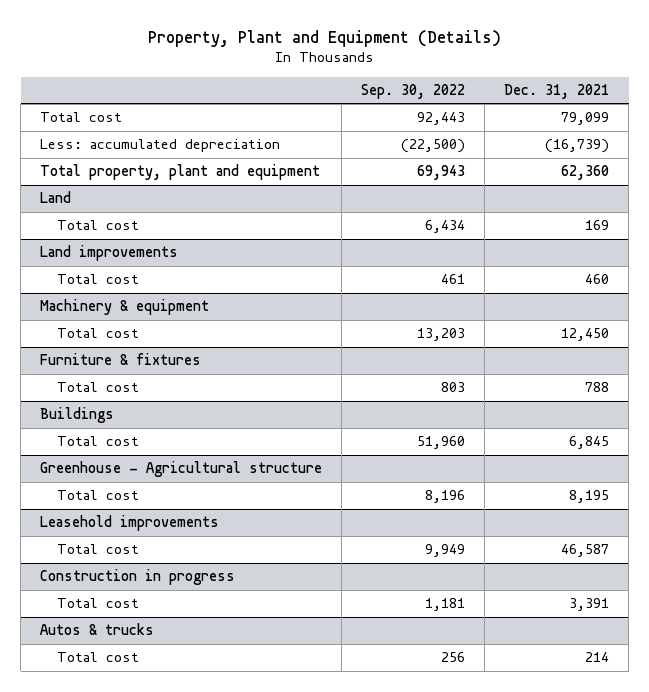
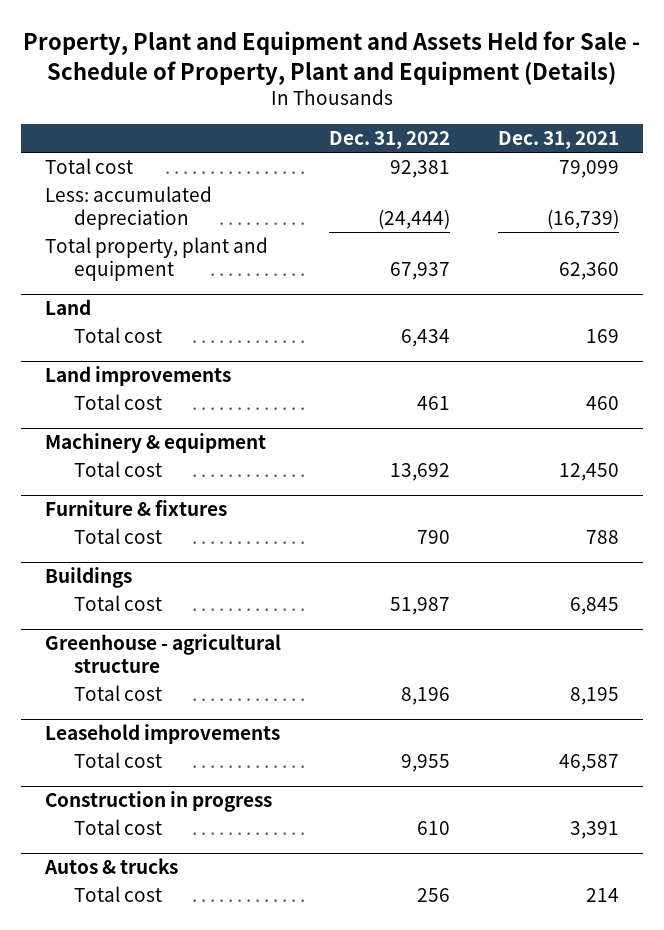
- Property, Plant and Equipment (Details)
+ Property, Plant and Equipment and Assets Held for Sale - Schedule of Property, Plant and Equipment (Details)
- | Sep. 30, 2022 | Dec. 31, 2021
+ | Dec. 31, 2022 | Dec. 31, 2021
- Greenhouse - Agricultural structure
+ Greenhouse - agricultural structure

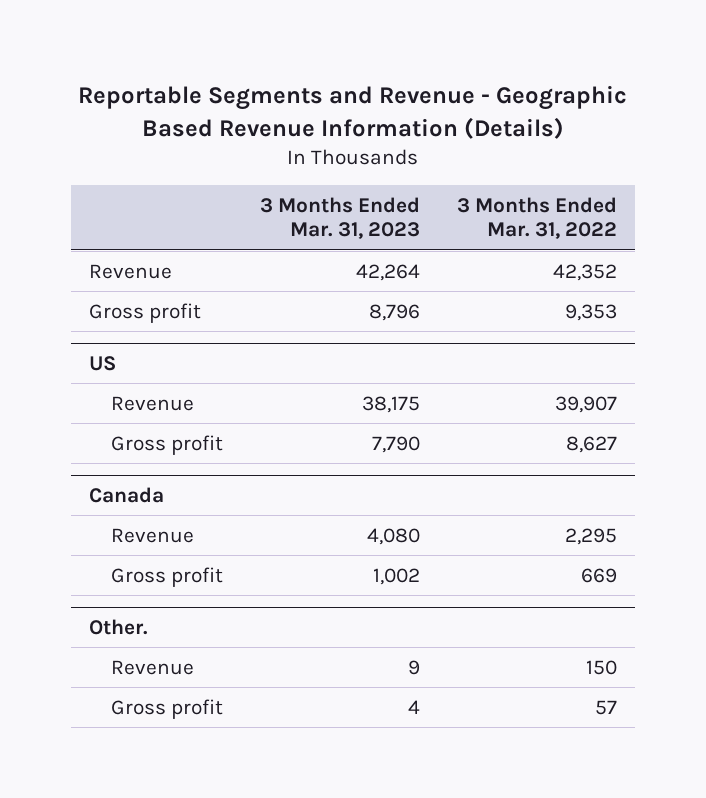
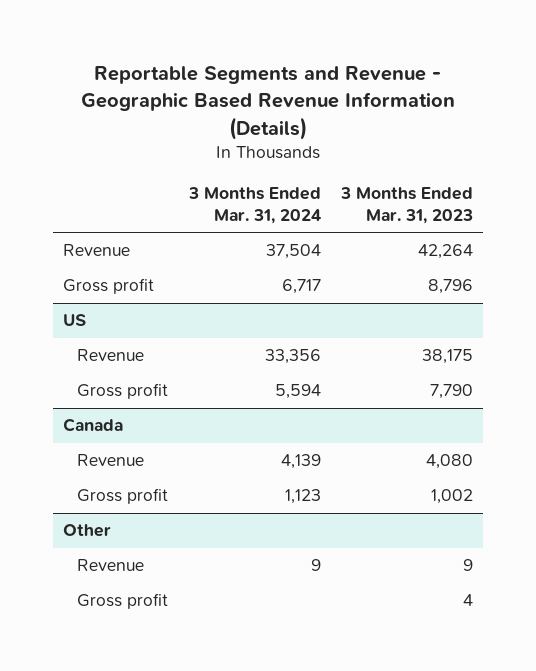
- | 3 Months Ended Mar. 31, 2023 | 3 Months Ended Mar. 31, 2022
+ | 3 Months Ended Mar. 31, 2024 | 3 Months Ended Mar. 31, 2023
- Other.
+ Other

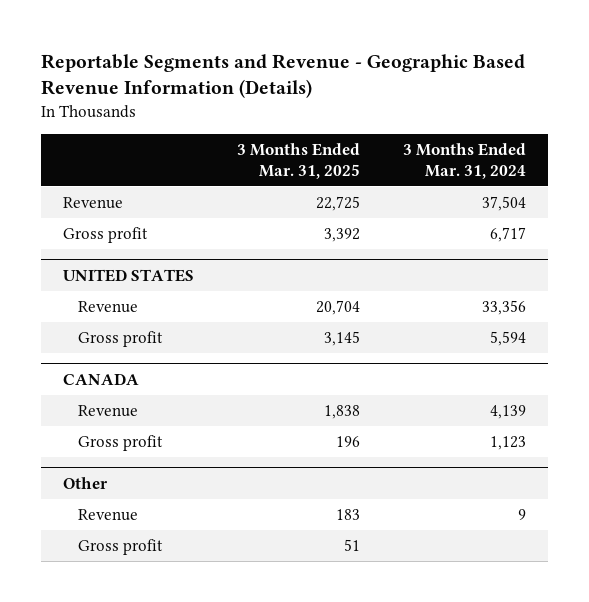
- | 3 Months Ended Mar. 31, 2024 | 3 Months Ended Mar. 31, 2023
+ | 3 Months Ended Mar. 31, 2025 | 3 Months Ended Mar. 31, 2024
- US
+ UNITED STATES
- Canada
+ CANADA

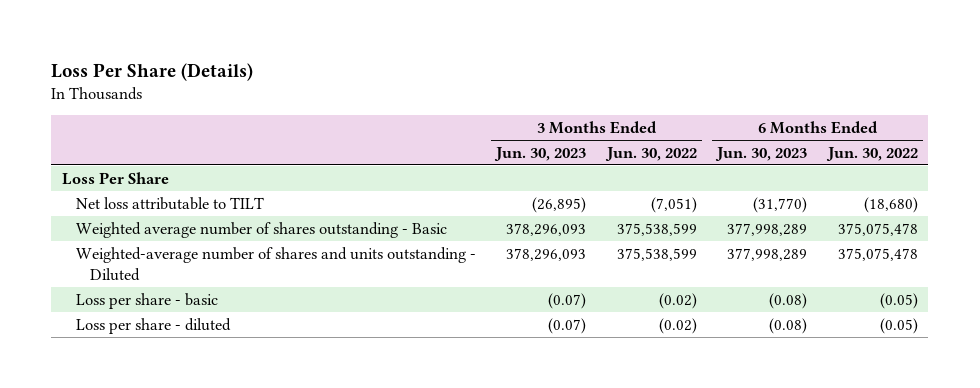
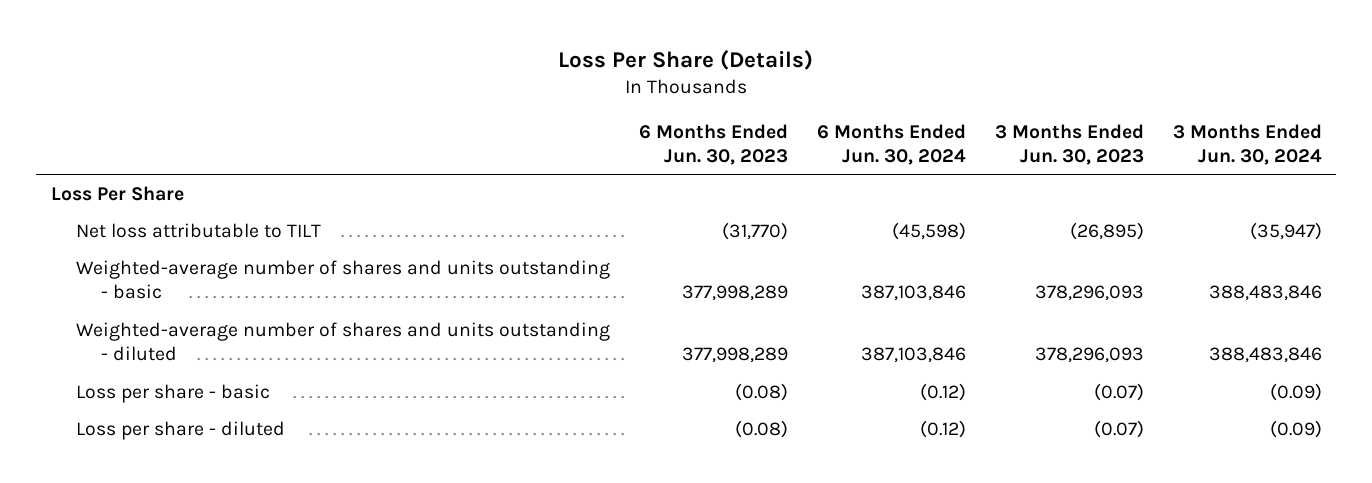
- | 3 Months Ended Jun. 30, 2023 | 3 Months Ended Jun. 30, 2022 | 6 Months Ended Jun. 30, 2023 | 6 Months Ended Jun. 30, 2022
+ | 6 Months Ended Jun. 30, 2023 | 6 Months Ended Jun. 30, 2024 | 3 Months Ended Jun. 30, 2023 | 3 Months Ended Jun. 30, 2024
- Weighted average number of shares outstanding - Basic | 378,296,093 | 375,538,599 | 377,998,289 | 375,075,478
- Weighted-average number of shares and units outstanding - Diluted | 378,296,093 | 375,538,599 | 377,998,289 | 375,075,478
+ Weighted-average number of shares and units outstanding - basic | 377,998,289 | 387,103,846 | 378,296,093 | 388,483,846
+ Weighted-average number of shares and units outstanding - diluted | 377,998,289 | 387,103,846 | 378,296,093 | 388,483,846

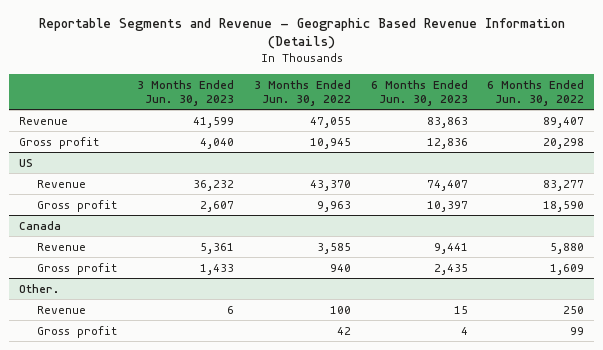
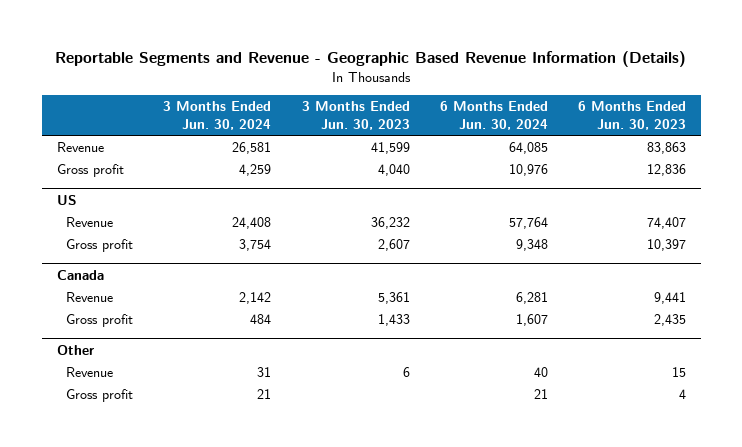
- | 3 Months Ended Jun. 30, 2023 | 3 Months Ended Jun. 30, 2022 | 6 Months Ended Jun. 30, 2023 | 6 Months Ended Jun. 30, 2022
+ | 3 Months Ended Jun. 30, 2024 | 3 Months Ended Jun. 30, 2023 | 6 Months Ended Jun. 30, 2024 | 6 Months Ended Jun. 30, 2023
- Other.
+ Other

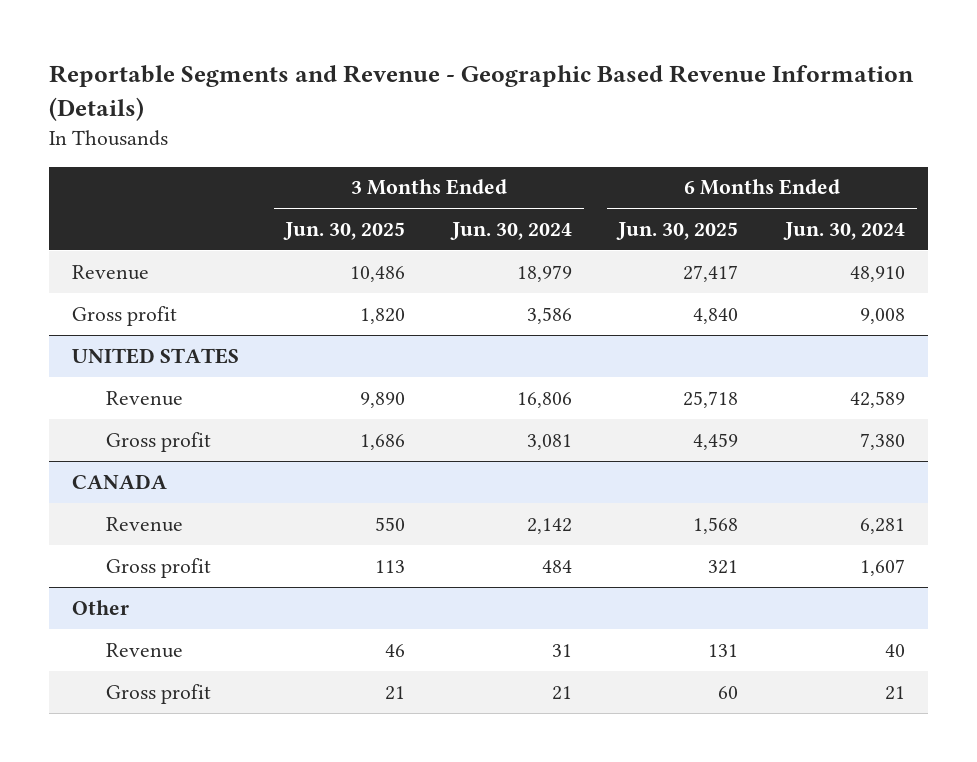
- | 3 Months Ended Jun. 30, 2024 | 3 Months Ended Jun. 30, 2023 | 6 Months Ended Jun. 30, 2024 | 6 Months Ended Jun. 30, 2023
+ | 3 Months Ended Jun. 30, 2025 | 3 Months Ended Jun. 30, 2024 | 6 Months Ended Jun. 30, 2025 | 6 Months Ended Jun. 30, 2024
- Revenue | 26,581 | 41,599 | 64,085 | 83,863
- Gross profit | 4,259 | 4,040 | 10,976 | 12,836
- US
- Revenue | 24,408 | 36,232 | 57,764 | 74,407
- Gross profit | 3,754 | 2,607 | 9,348 | 10,397
- Canada
+ Revenue | 10,486 | 18,979 | 27,417 | 48,910
+ Gross profit | 1,820 | 3,586 | 4,840 | 9,008
+ UNITED STATES
+ Revenue | 9,890 | 16,806 | 25,718 | 42,589
+ Gross profit | 1,686 | 3,081 | 4,459 | 7,380
+ CANADA

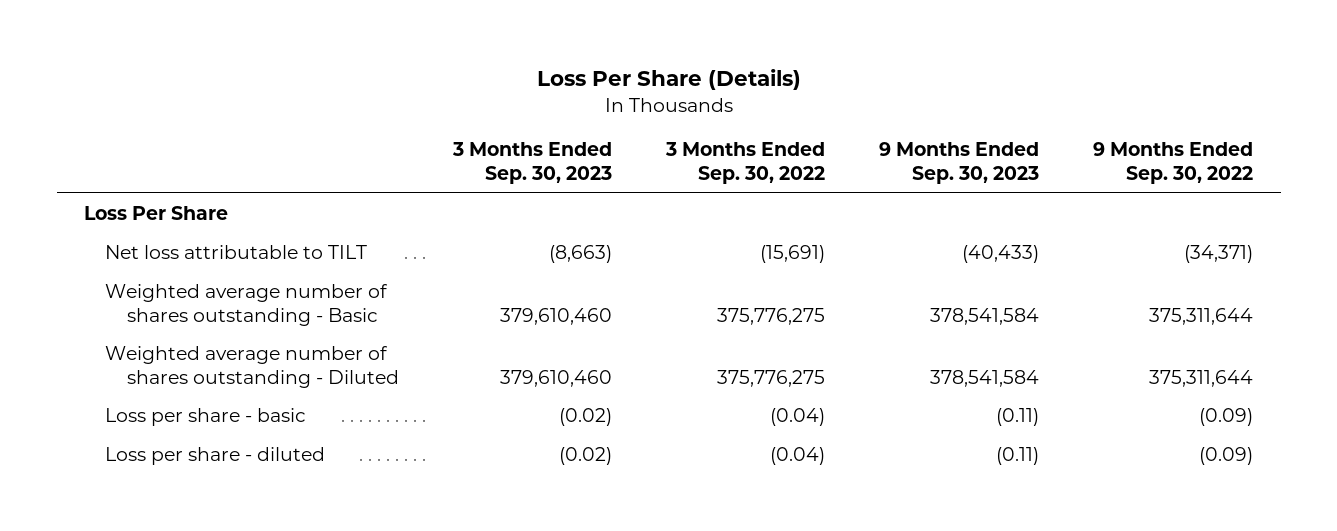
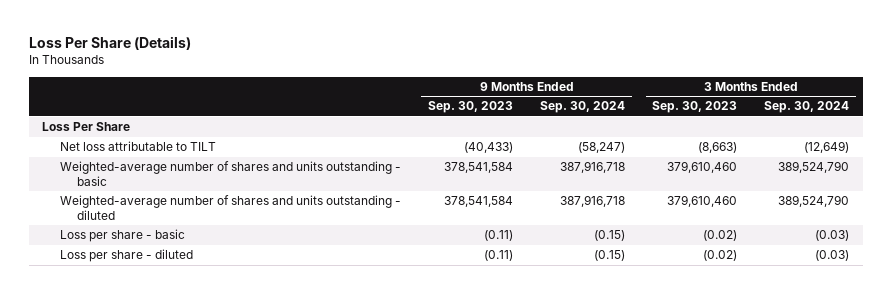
- | 3 Months Ended Sep. 30, 2023 | 3 Months Ended Sep. 30, 2022 | 9 Months Ended Sep. 30, 2023 | 9 Months Ended Sep. 30, 2022
+ | 9 Months Ended Sep. 30, 2023 | 9 Months Ended Sep. 30, 2024 | 3 Months Ended Sep. 30, 2023 | 3 Months Ended Sep. 30, 2024
- Weighted average number of shares outstanding - Basic | 379,610,460 | 375,776,275 | 378,541,584 | 375,311,644
- Weighted average number of shares outstanding - Diluted | 379,610,460 | 375,776,275 | 378,541,584 | 375,311,644
+ Weighted-average number of shares and units outstanding - basic | 378,541,584 | 387,916,718 | 379,610,460 | 389,524,790
+ Weighted-average number of shares and units outstanding - diluted | 378,541,584 | 387,916,718 | 379,610,460 | 389,524,790

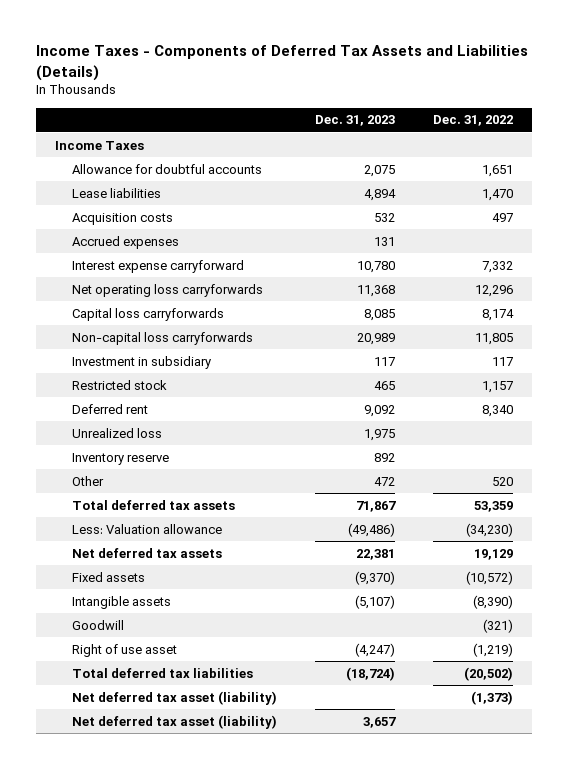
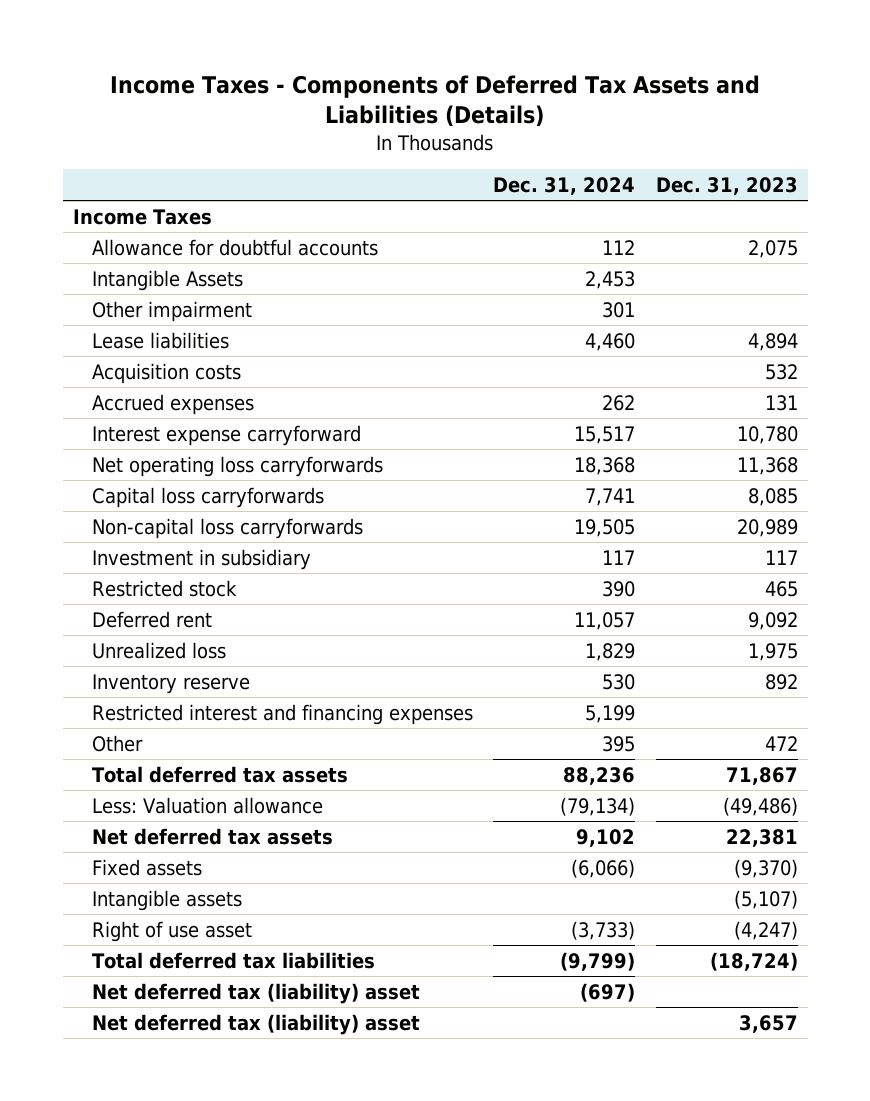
- | Dec. 31, 2023 | Dec. 31, 2022
+ | Dec. 31, 2024 | Dec. 31, 2023
+ Intangible Assets | 2,453 |
+ Other impairment | 301 |
+ Restricted interest and financing expenses | 5,199 |
- Goodwill | | (321)
- Net deferred tax asset (liability) | | (1,373)
- Net deferred tax asset (liability) | 3,657 |
+ Net deferred tax (liability) asset | (697) |
+ Net deferred tax (liability) asset | | 3,657

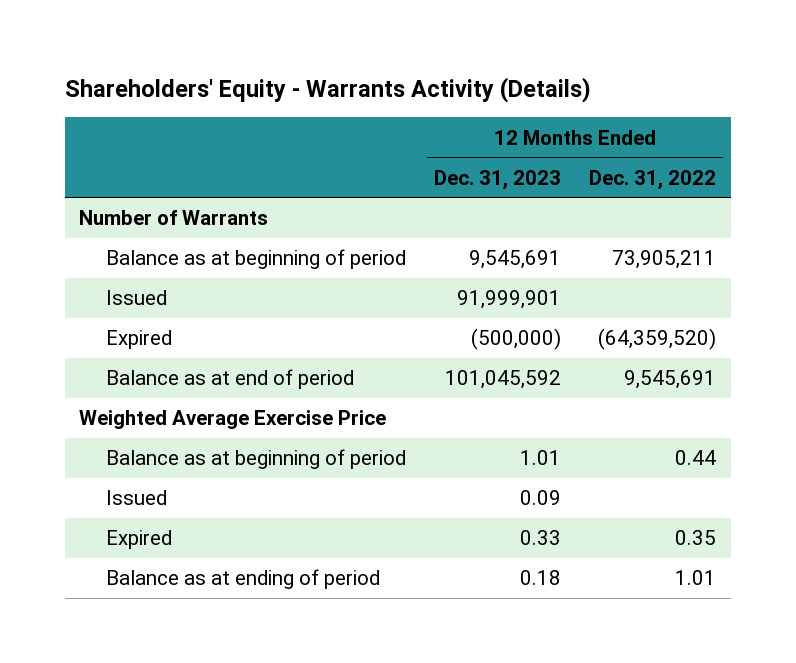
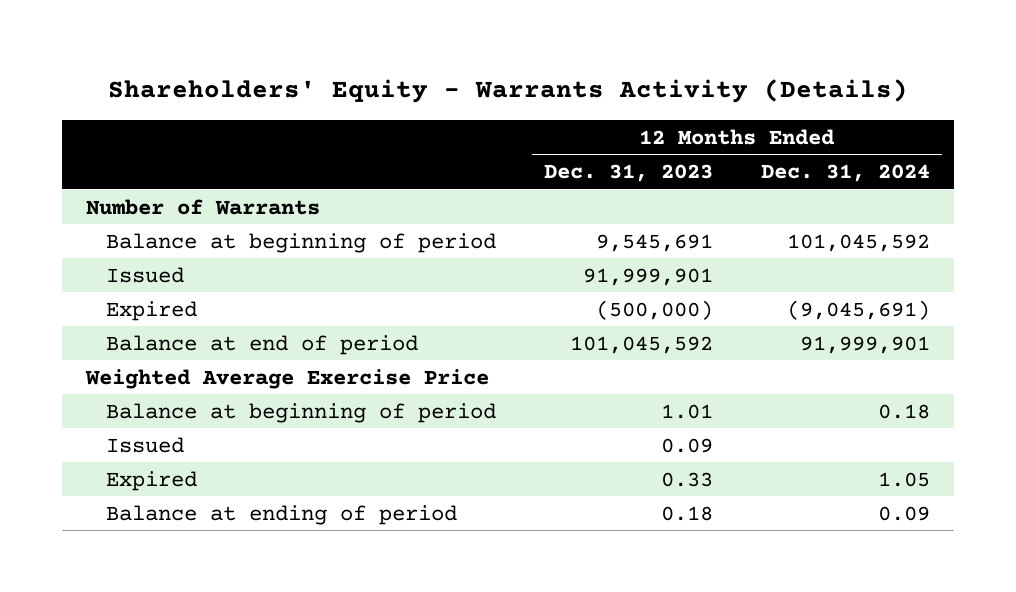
- | 12 Months Ended Dec. 31, 2023 | 12 Months Ended Dec. 31, 2022
+ | 12 Months Ended Dec. 31, 2023 | 12 Months Ended Dec. 31, 2024
- Balance as at beginning of period | 9,545,691 | 73,905,211
+ Balance at beginning of period | 9,545,691 | 101,045,592
- Balance as at end of period | 101,045,592 | 9,545,691
+ Balance at end of period | 101,045,592 | 91,999,901
- Balance as at beginning of period | 1.01 | 0.44
+ Balance at beginning of period | 1.01 | 0.18
- Balance as at ending of period | 0.18 | 1.01
+ Balance at ending of period | 0.18 | 0.09

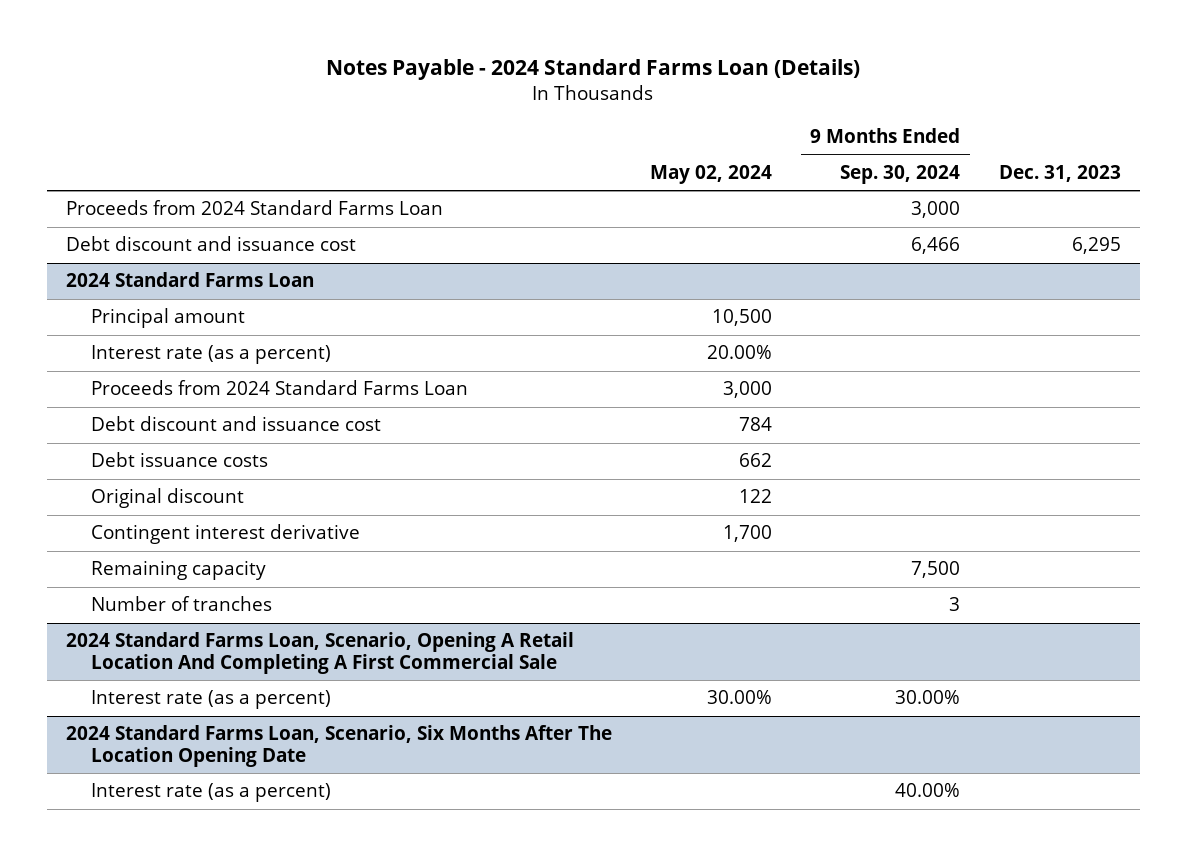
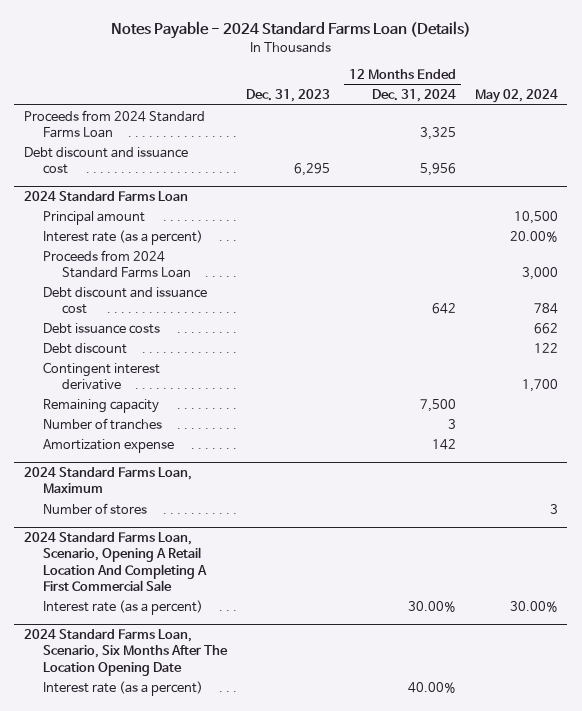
- | May 02, 2024 | 9 Months Ended Sep. 30, 2024 | Dec. 31, 2023
+ | Dec. 31, 2023 | 12 Months Ended Dec. 31, 2024 | May 02, 2024
@ 2024 Standard Farms Loan
- Original discount | 122 | |
+ Debt discount | | | 122
+ Amortization expense | | 142 |
+ 2024 Standard Farms Loan, Maximum
+ Number of stores | | | 3

